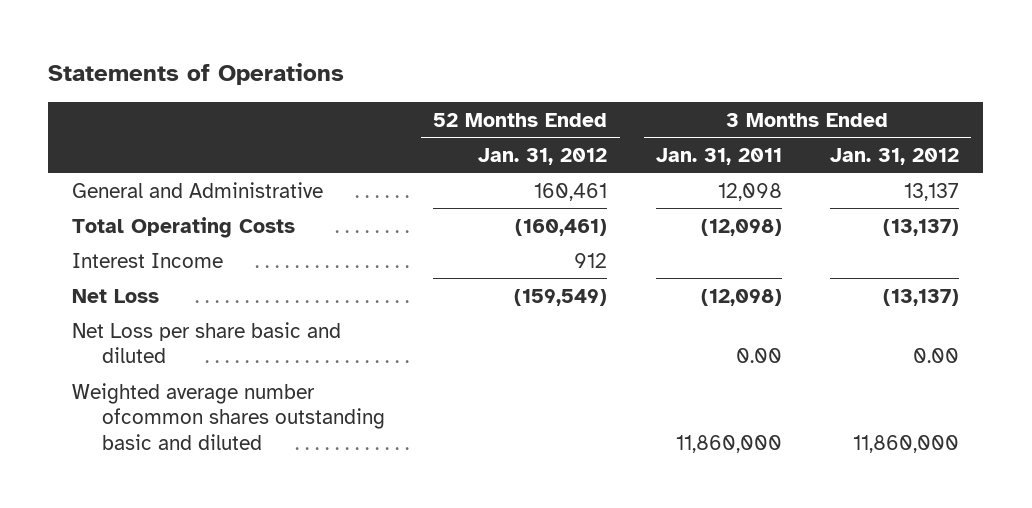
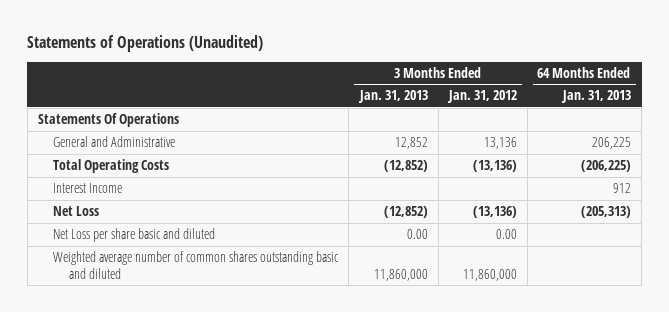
- Statements of Operations
+ Statements of Operations (Unaudited)
- | 52 Months Ended Jan. 31, 2012 | 3 Months Ended Jan. 31, 2011 | 3 Months Ended Jan. 31, 2012
+ | 3 Months Ended Jan. 31, 2013 | 3 Months Ended Jan. 31, 2012 | 64 Months Ended Jan. 31, 2013
- General and Administrative | 160,461 | 12,098 | 13,137
- Total Operating Costs | (160,461) | (12,098) | (13,137)
+ Statements Of Operations
+ General and Administrative | 12,852 | 13,136 | 206,225
+ Total Operating Costs | (12,852) | (13,136) | (206,225)
- Net Loss | (159,549) | (12,098) | (13,137)
+ Net Loss | (12,852) | (13,136) | (205,313)
- Weighted average number ofcommon shares outstanding basic and diluted | | 11,860,000 | 11,860,000
+ Weighted average number of common shares outstanding basic and diluted | 11,860,000 | 11,860,000 |

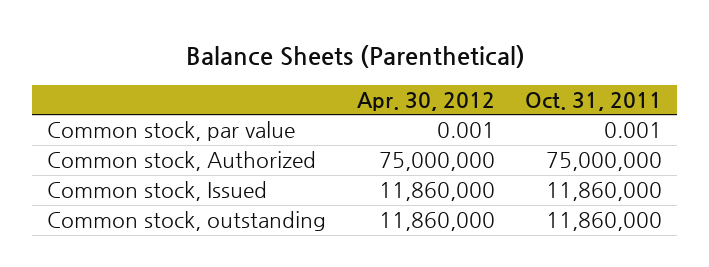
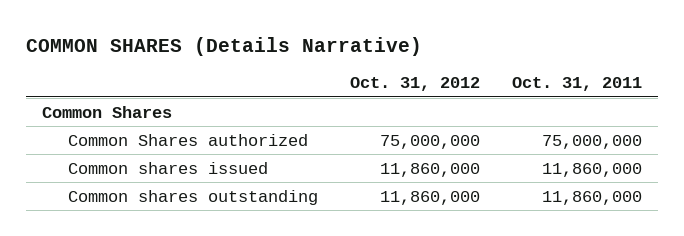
- Balance Sheets (Parenthetical)
+ COMMON SHARES (Details Narrative)
- | Apr. 30, 2012 | Oct. 31, 2011
+ | Oct. 31, 2012 | Oct. 31, 2011
- Common stock, par value | 0.001 | 0.001
- Common stock, Authorized | 75,000,000 | 75,000,000
- Common stock, Issued | 11,860,000 | 11,860,000
- Common stock, outstanding | 11,860,000 | 11,860,000
+ Common Shares
+ Common Shares authorized | 75,000,000 | 75,000,000
+ Common shares issued | 11,860,000 | 11,860,000
+ Common shares outstanding | 11,860,000 | 11,860,000

